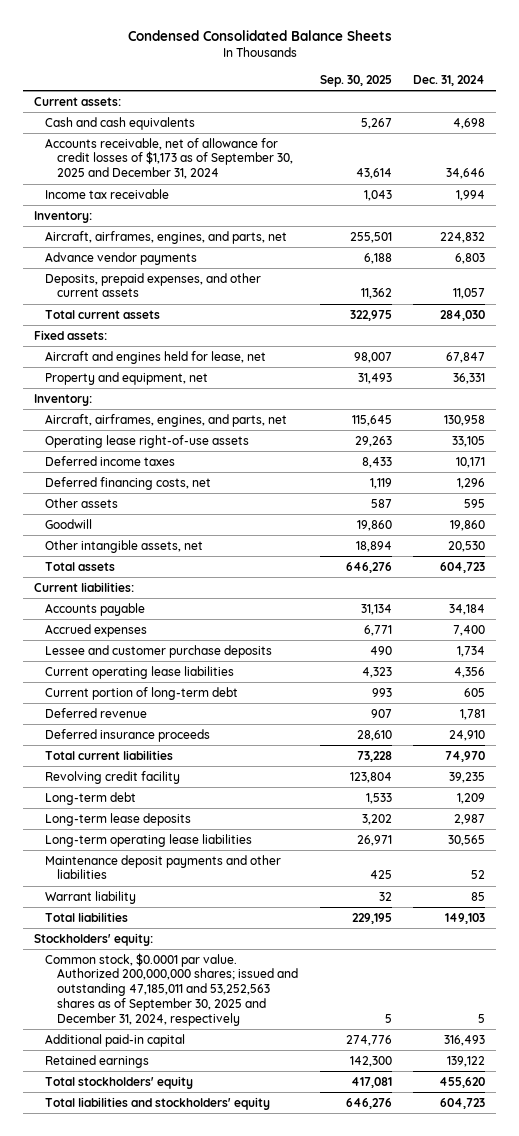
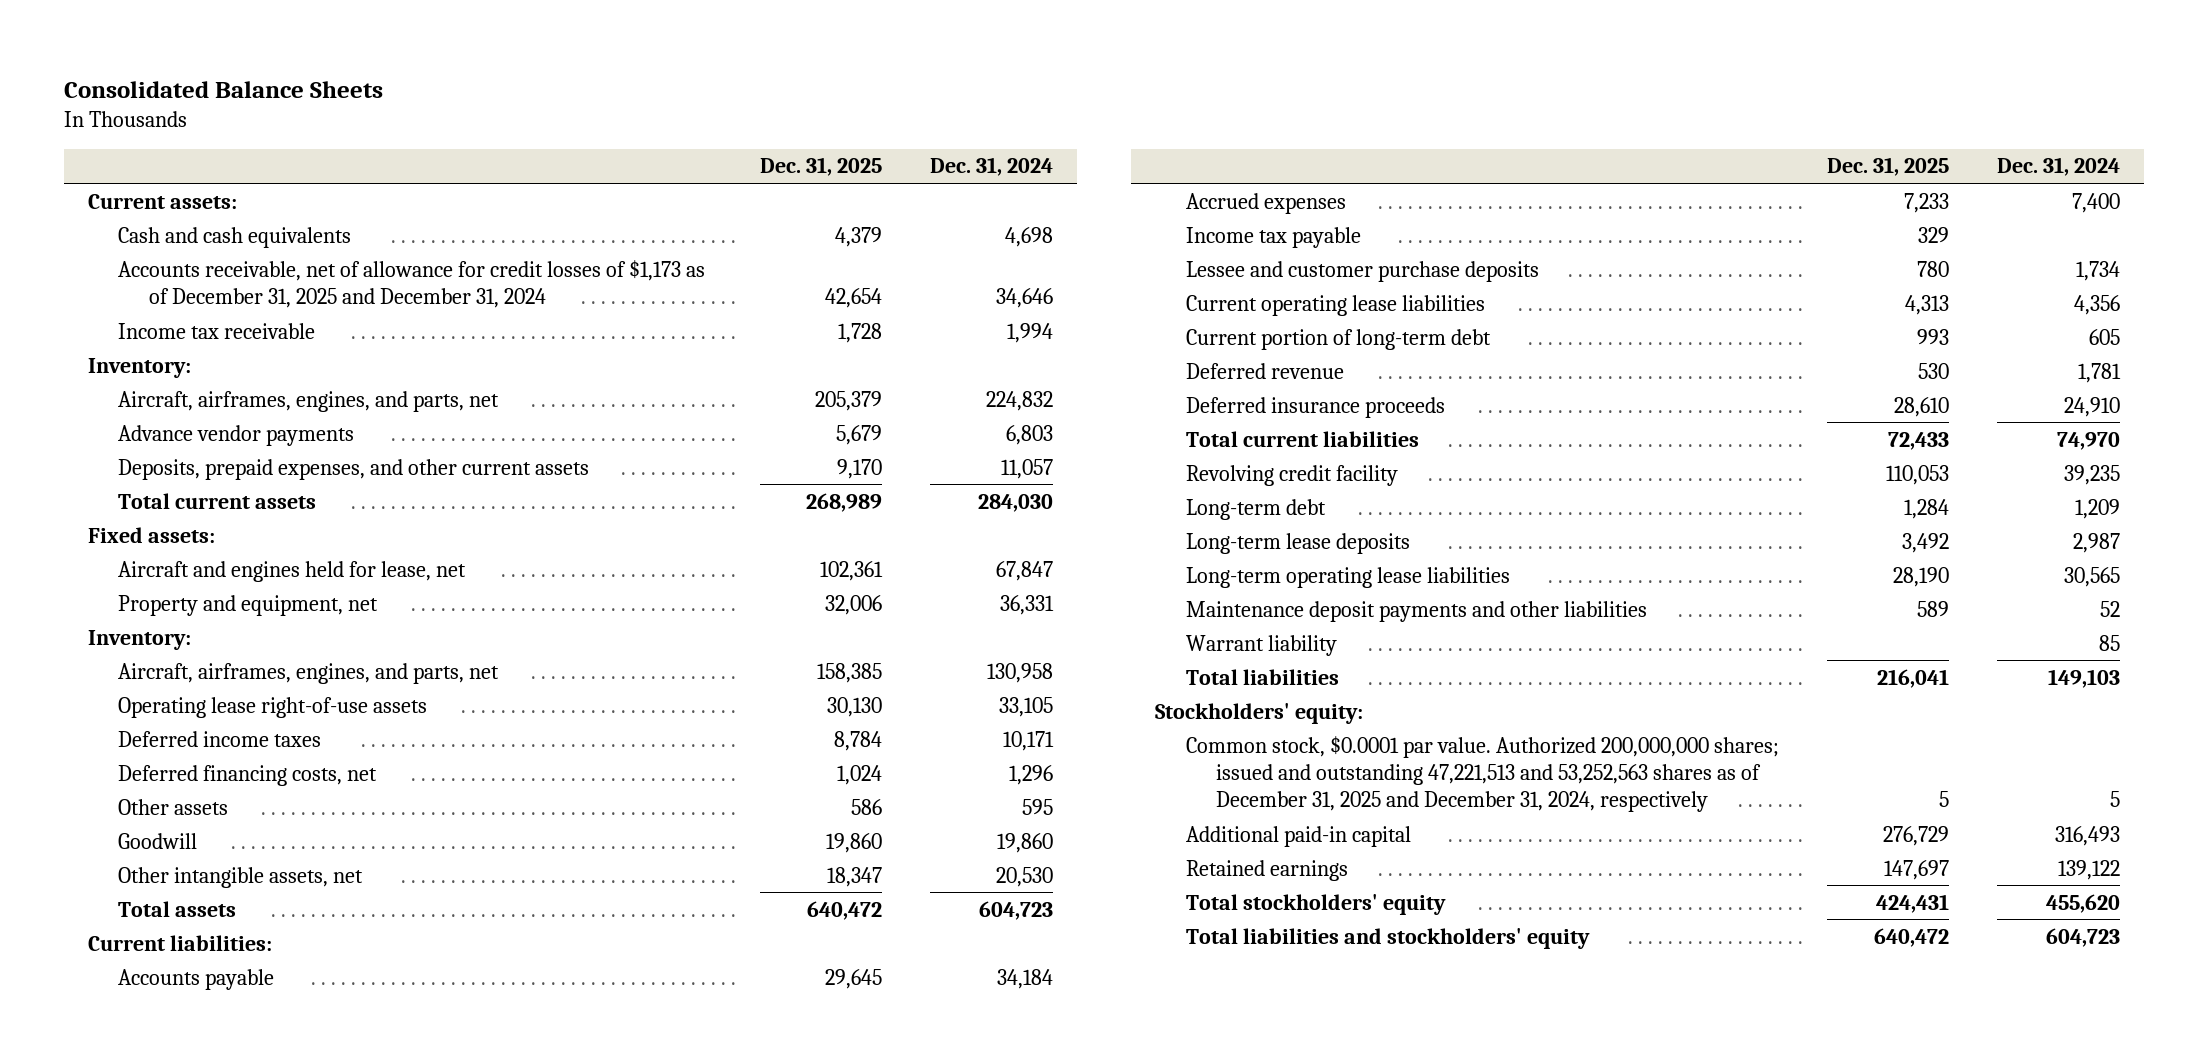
- Condensed Consolidated Balance Sheets
+ Consolidated Balance Sheets
- | Sep. 30, 2025 | Dec. 31, 2024
+ | Dec. 31, 2025 | Dec. 31, 2024
- Accounts receivable, net of allowance for credit losses of $1,173 as of September 30, 2025 and December 31, 2024 | 43,614 | 34,646
+ Accounts receivable, net of allowance for credit losses of $1,173 as of December 31, 2025 and December 31, 2024 | 42,654 | 34,646
+ Income tax payable | 329 |
- Common stock, $0.0001 par value. Authorized 200,000,000 shares; issued and outstanding 47,185,011 and 53,252,563 shares as of September 30, 2025 and December 31, 2024, respectively | 5 | 5
+ Common stock, $0.0001 par value. Authorized 200,000,000 shares; issued and outstanding 47,221,513 and 53,252,563 shares as of December 31, 2025 and December 31, 2024, respectively | 5 | 5

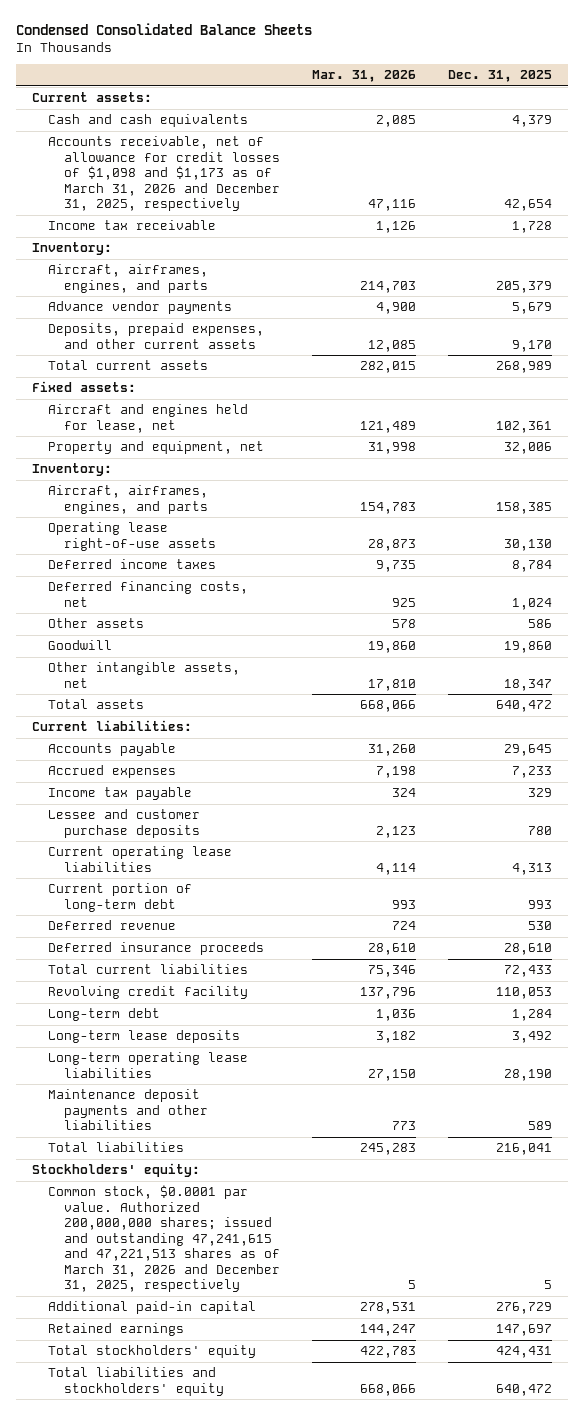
- Consolidated Balance Sheets
+ Condensed Consolidated Balance Sheets
- | Dec. 31, 2025 | Dec. 31, 2024
+ | Mar. 31, 2026 | Dec. 31, 2025
- Accounts receivable, net of allowance for credit losses of $1,173 as of December 31, 2025 and December 31, 2024 | 42,654 | 34,646
+ Accounts receivable, net of allowance for credit losses of $1,098 and $1,173 as of March 31, 2026 and December 31, 2025, respectively | 47,116 | 42,654
- Aircraft, airframes, engines, and parts, net | 205,379 | 224,832
+ Aircraft, airframes, engines, and parts | 214,703 | 205,379
- Aircraft, airframes, engines, and parts, net | 158,385 | 130,958
+ Aircraft, airframes, engines, and parts | 154,783 | 158,385
- Warrant liability | | 85
- Common stock, $0.0001 par value. Authorized 200,000,000 shares; issued and outstanding 47,221,513 and 53,252,563 shares as of December 31, 2025 and December 31, 2024, respectively | 5 | 5
+ Common stock, $0.0001 par value. Authorized 200,000,000 shares; issued and outstanding 47,241,615 and 47,221,513 shares as of March 31, 2026 and December 31, 2025, respectively | 5 | 5

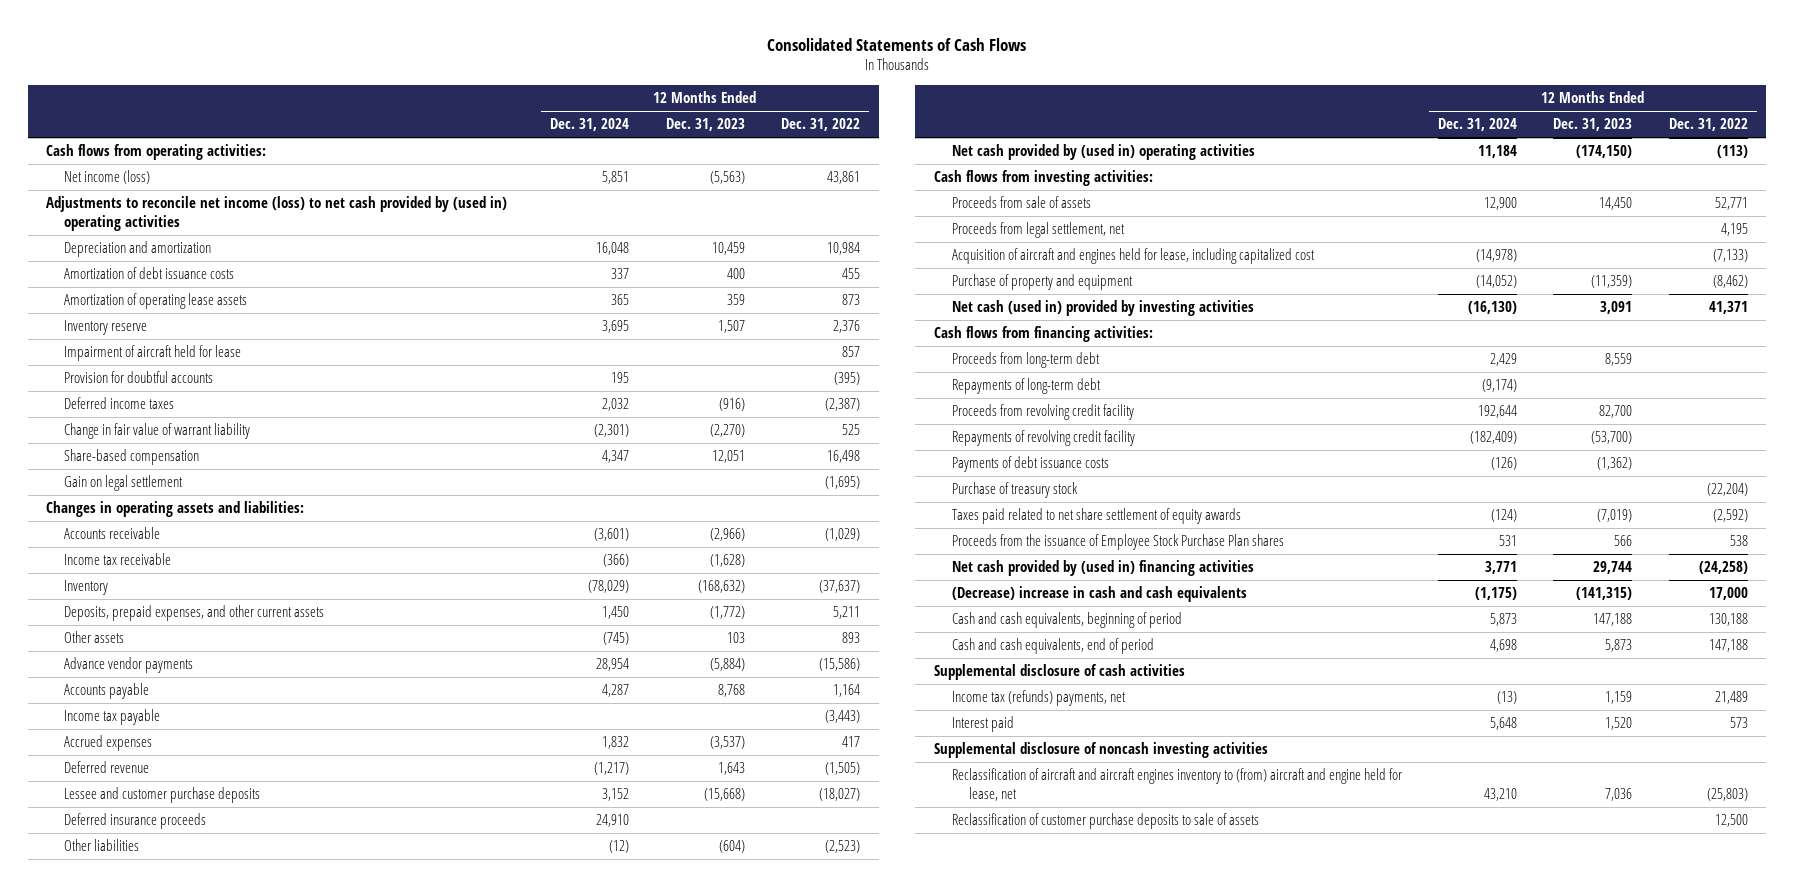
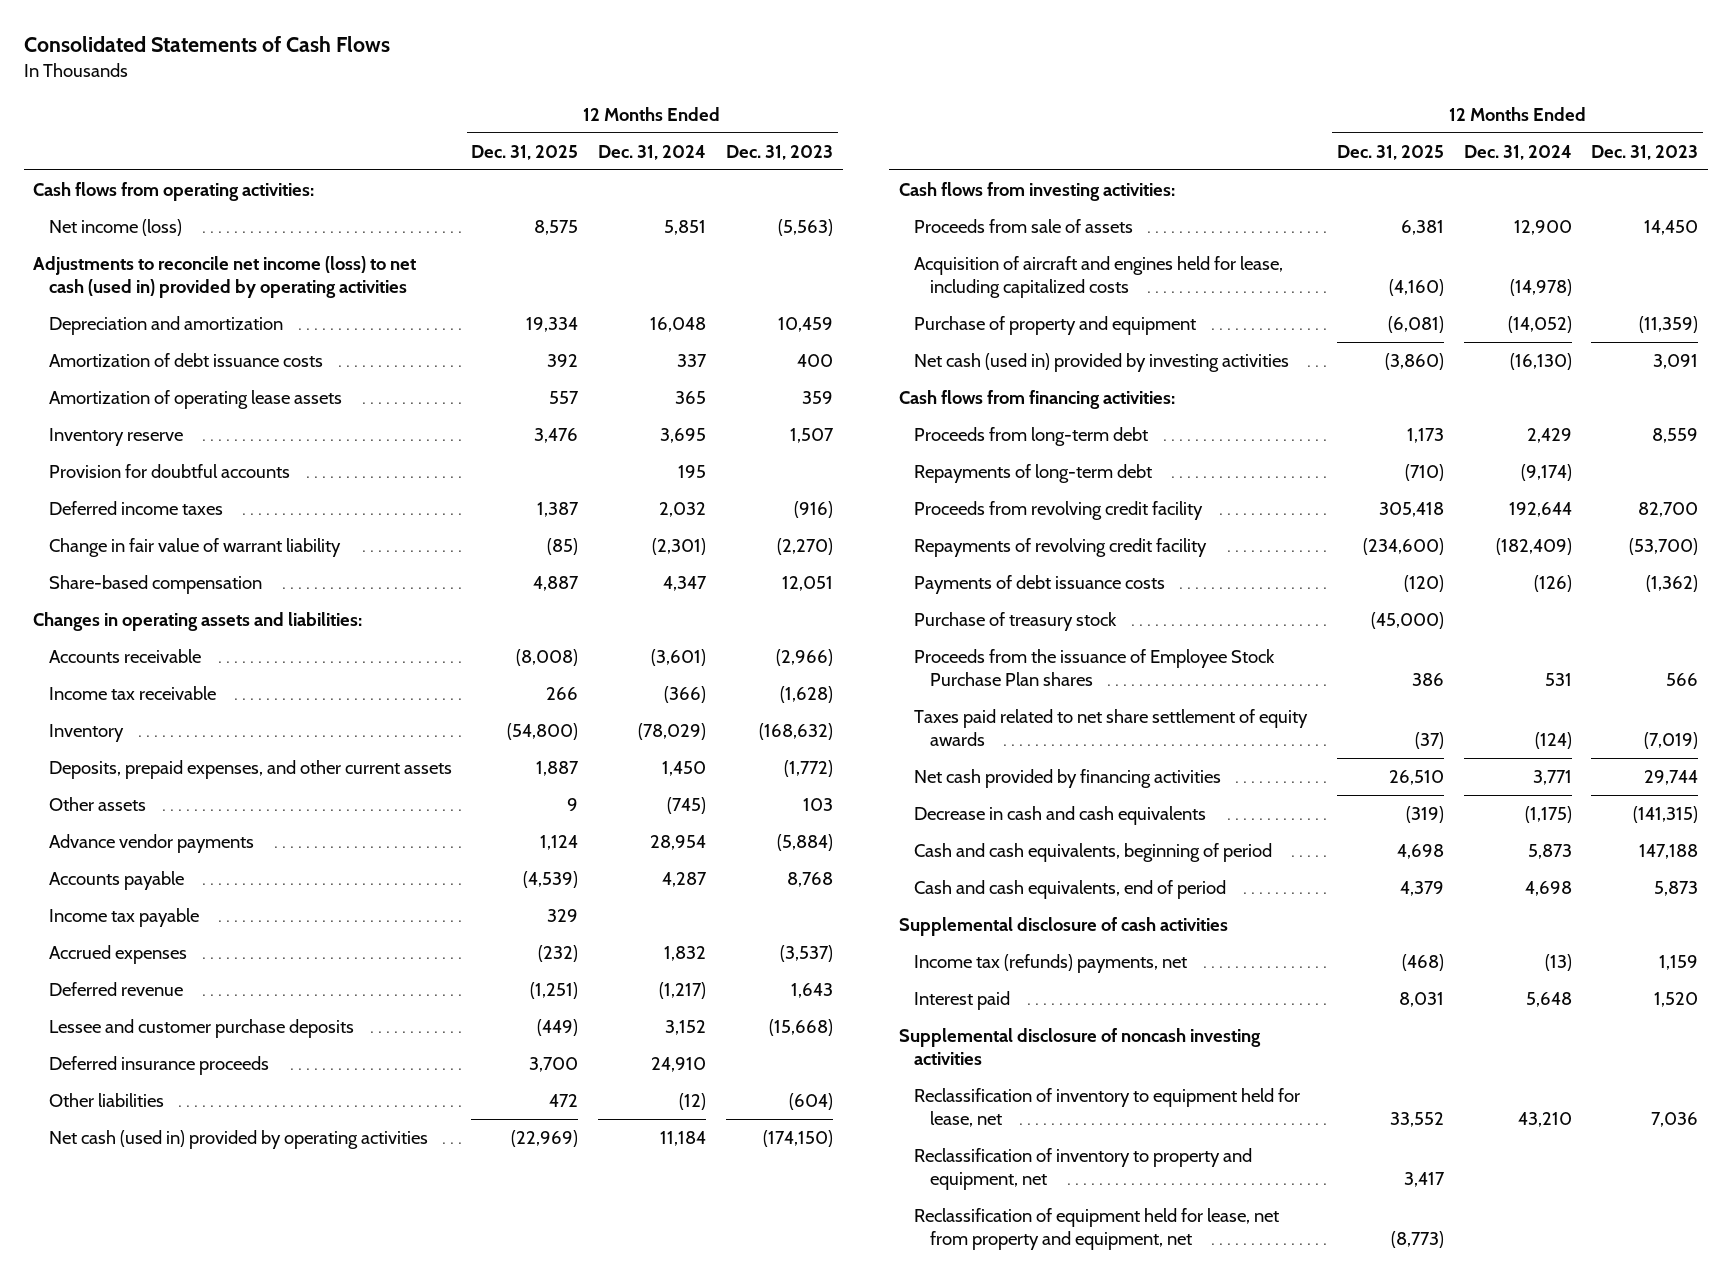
- | 12 Months Ended Dec. 31, 2024 | 12 Months Ended Dec. 31, 2023 | 12 Months Ended Dec. 31, 2022
+ | 12 Months Ended Dec. 31, 2025 | 12 Months Ended Dec. 31, 2024 | 12 Months Ended Dec. 31, 2023
- Adjustments to reconcile net income (loss) to net cash provided by (used in) operating activities
+ Adjustments to reconcile net income (loss) to net cash (used in) provided by operating activities
- Impairment of aircraft held for lease | | | 857
- Gain on legal settlement | | | (1,695)
- Net cash provided by (used in) operating activities | 11,184 | (174,150) | (113)
+ Net cash (used in) provided by operating activities | (22,969) | 11,184 | (174,150)
- Proceeds from legal settlement, net | | | 4,195
- Acquisition of aircraft and engines held for lease, including capitalized cost | (14,978) | | (7,133)
+ Acquisition of aircraft and engines held for lease, including capitalized costs | (4,160) | (14,978) |
- Net cash provided by (used in) financing activities | 3,771 | 29,744 | (24,258)
- (Decrease) increase in cash and cash equivalents | (1,175) | (141,315) | 17,000
moved down: Taxes paid related to net share settlement of equity awards | (37) | (124) | (7,019)
+ Net cash provided by financing activities | 26,510 | 3,771 | 29,744
+ Decrease in cash and cash equivalents | (319) | (1,175) | (141,315)
- Reclassification of aircraft and aircraft engines inventory to (from) aircraft and engine held for lease, net | 43,210 | 7,036 | (25,803)
- Reclassification of customer purchase deposits to sale of assets | | | 12,500
+ Reclassification of inventory to equipment held for lease, net | 33,552 | 43,210 | 7,036
+ Reclassification of inventory to property and equipment, net | 3,417 | |
+ Reclassification of equipment held for lease, net from property and equipment, net | (8,773) | |

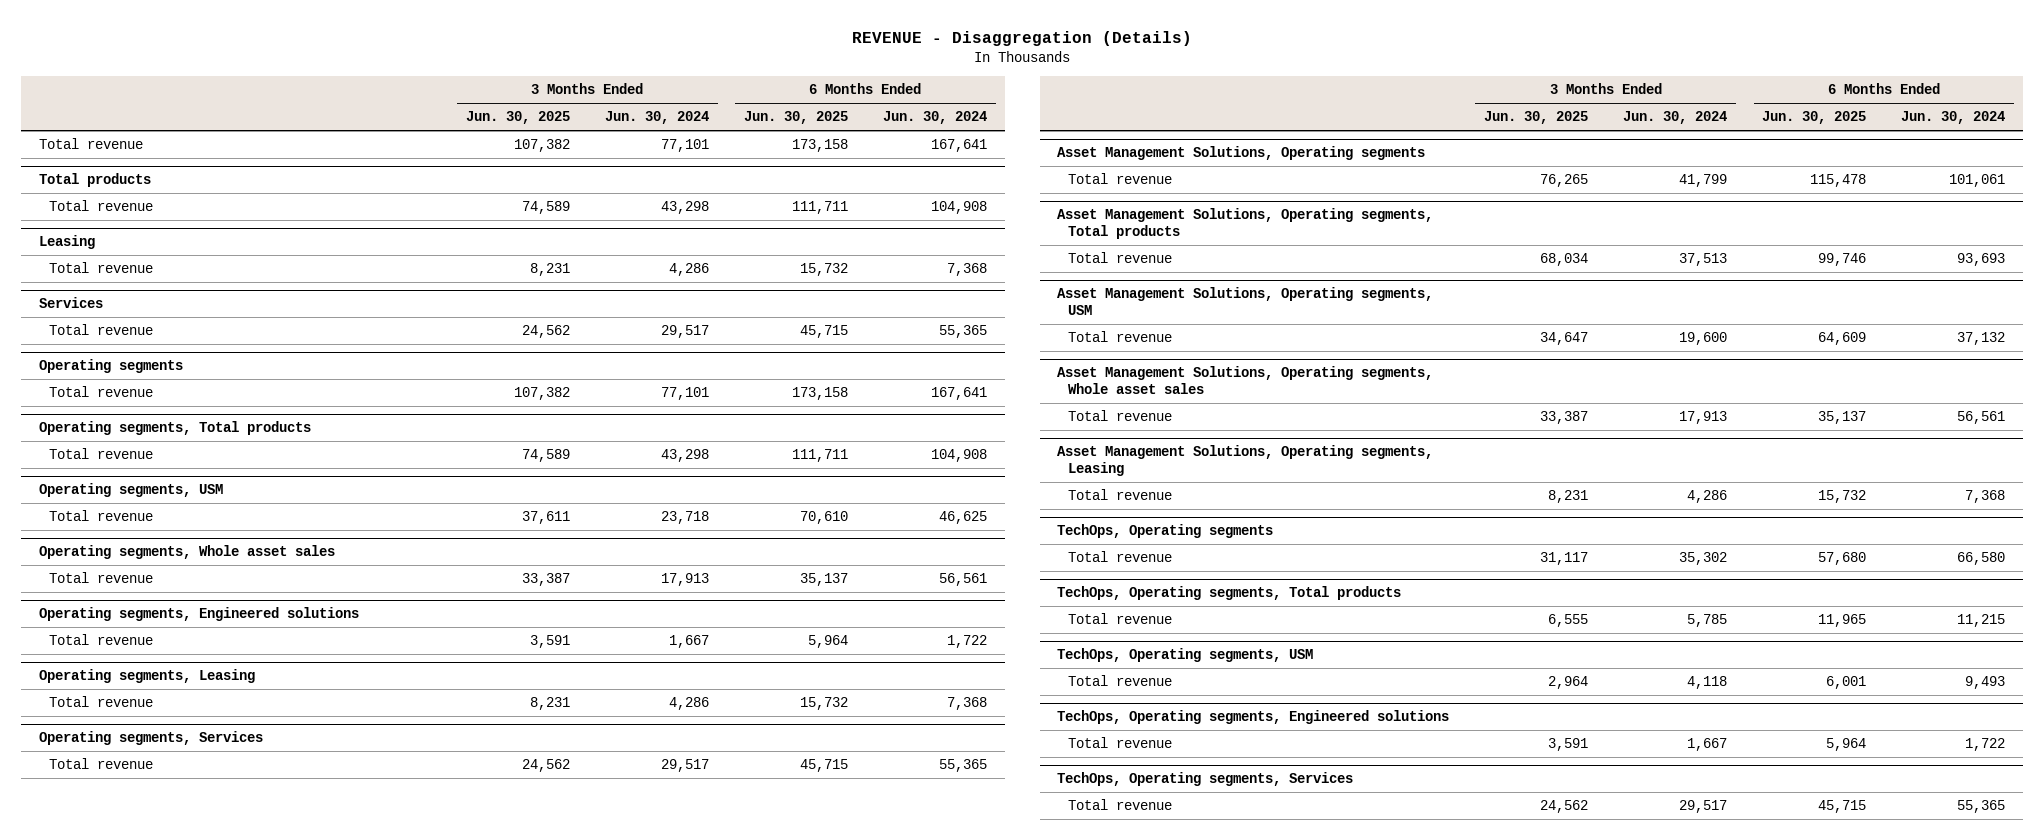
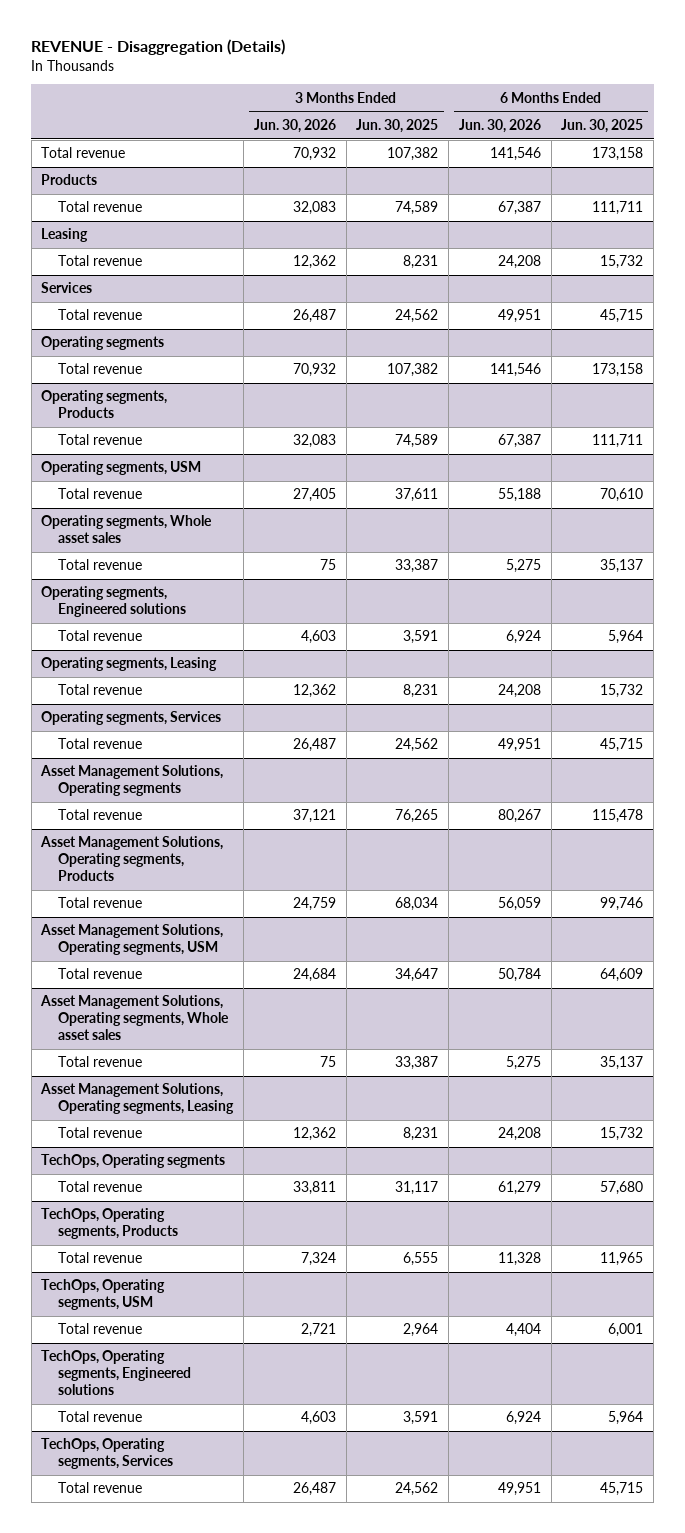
- | 3 Months Ended Jun. 30, 2025 | 3 Months Ended Jun. 30, 2024 | 6 Months Ended Jun. 30, 2025 | 6 Months Ended Jun. 30, 2024
+ | 3 Months Ended Jun. 30, 2026 | 3 Months Ended Jun. 30, 2025 | 6 Months Ended Jun. 30, 2026 | 6 Months Ended Jun. 30, 2025
- Total products
+ Products
- Operating segments, Total products
+ Operating segments, Products
- Asset Management Solutions, Operating segments, Total products
+ Asset Management Solutions, Operating segments, Products
- TechOps, Operating segments, Total products
+ TechOps, Operating segments, Products

